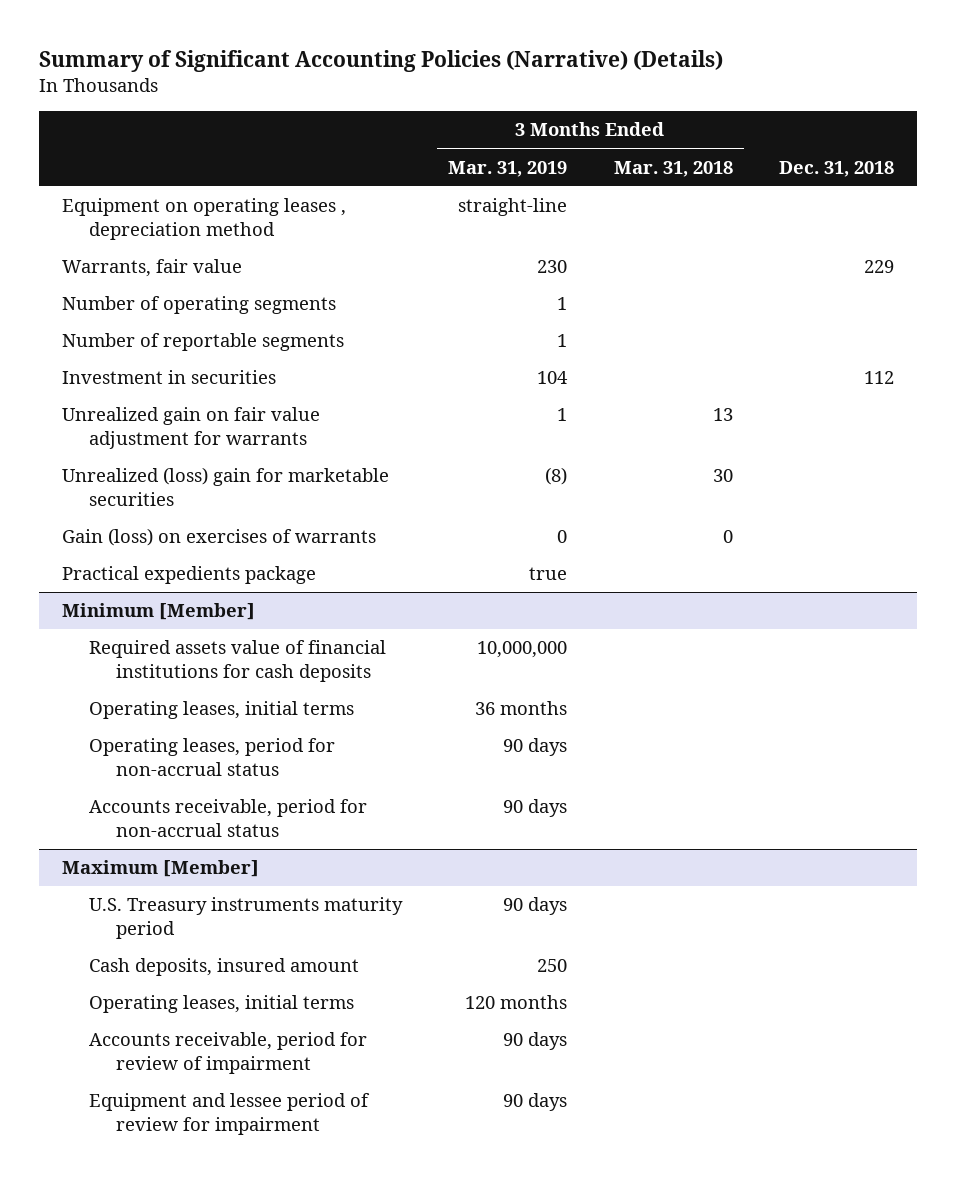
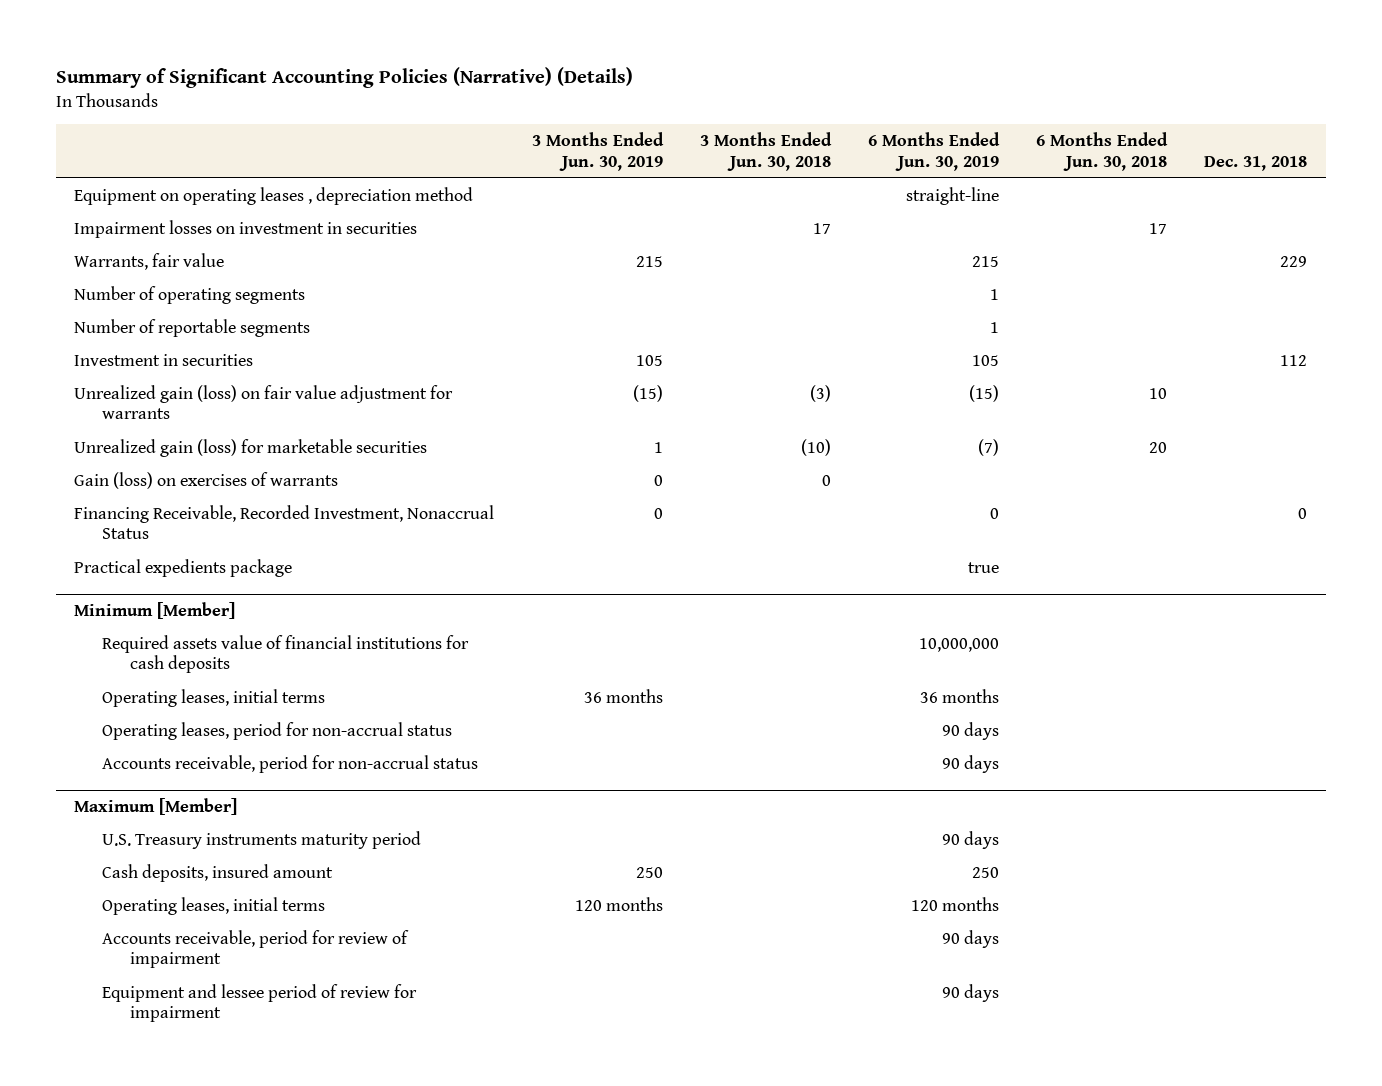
- | 3 Months Ended Mar. 31, 2019 | 3 Months Ended Mar. 31, 2018 | Dec. 31, 2018
+ | 3 Months Ended Jun. 30, 2019 | 3 Months Ended Jun. 30, 2018 | 6 Months Ended Jun. 30, 2019 | 6 Months Ended Jun. 30, 2018 | Dec. 31, 2018
+ Impairment losses on investment in securities | | 17 | | 17 |
- Unrealized gain on fair value adjustment for warrants | 1 | 13 |
- Unrealized (loss) gain for marketable securities | (8) | 30 |
+ Unrealized gain (loss) on fair value adjustment for warrants | (15) | (3) | (15) | 10 |
+ Unrealized gain (loss) for marketable securities | 1 | (10) | (7) | 20 |
+ Financing Receivable, Recorded Investment, Nonaccrual Status | 0 | | 0 | | 0

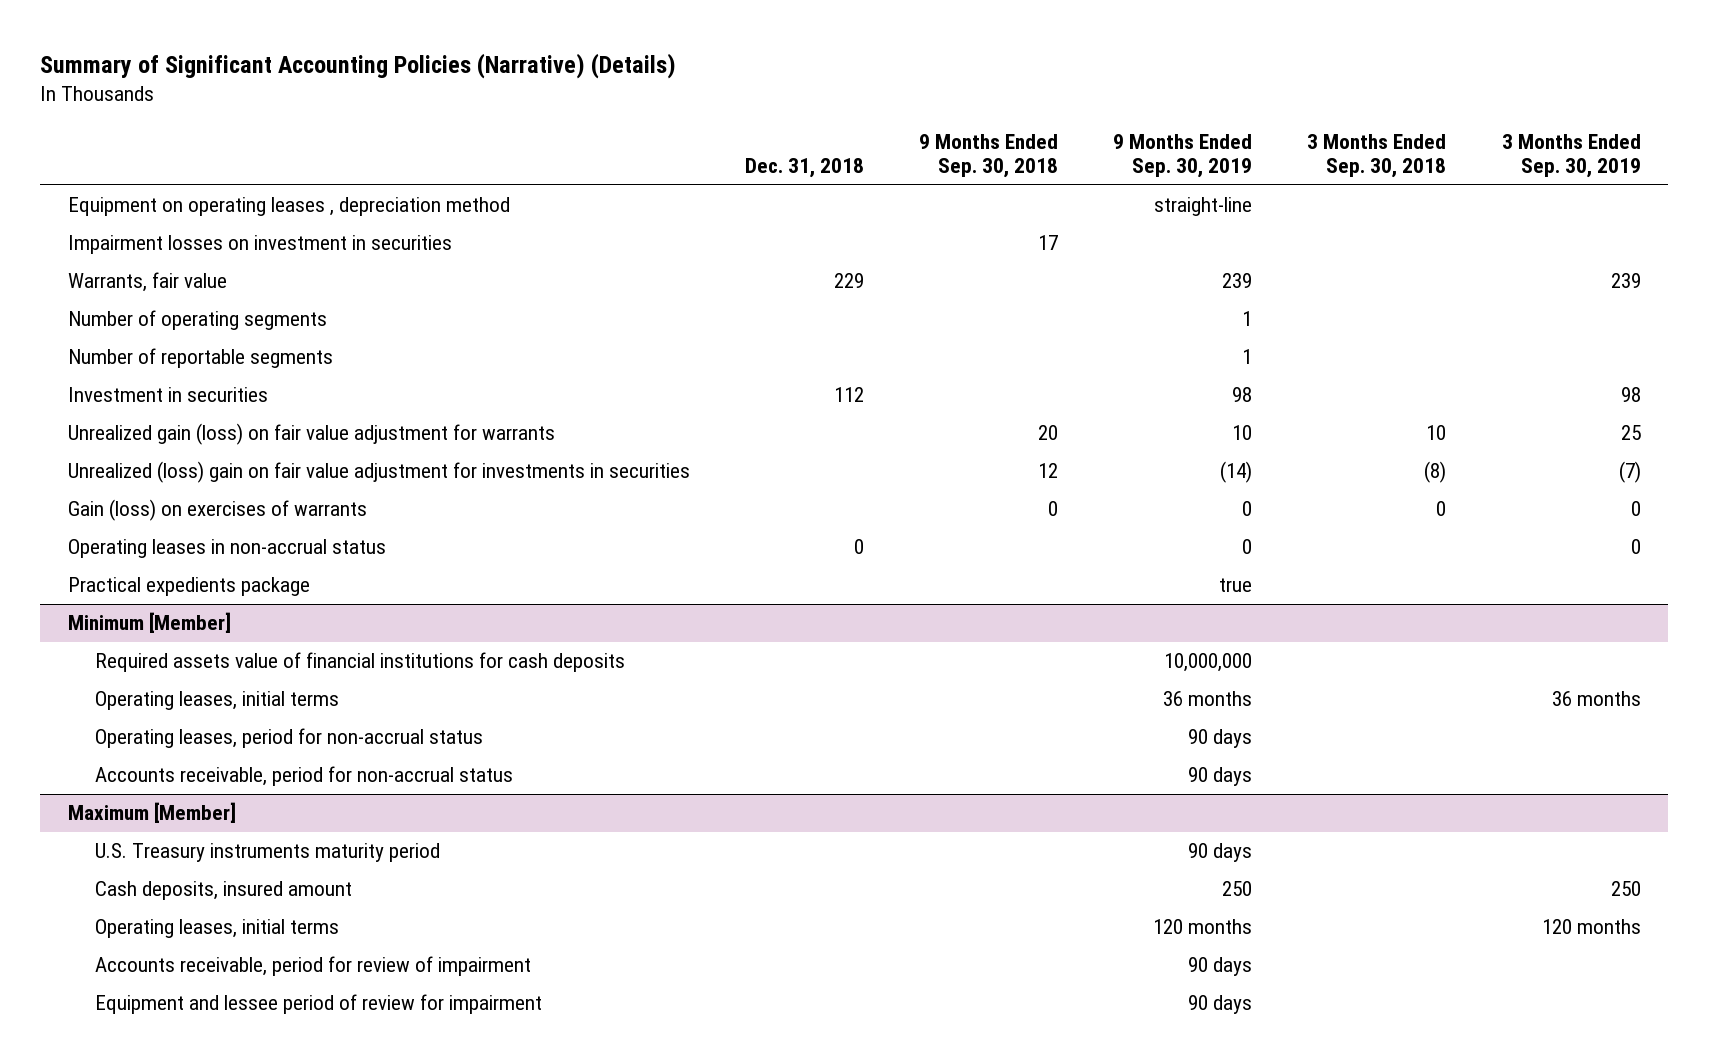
- | 3 Months Ended Jun. 30, 2019 | 3 Months Ended Jun. 30, 2018 | 6 Months Ended Jun. 30, 2019 | 6 Months Ended Jun. 30, 2018 | Dec. 31, 2018
+ | Dec. 31, 2018 | 9 Months Ended Sep. 30, 2018 | 9 Months Ended Sep. 30, 2019 | 3 Months Ended Sep. 30, 2018 | 3 Months Ended Sep. 30, 2019
- Unrealized gain (loss) for marketable securities | 1 | (10) | (7) | 20 |
+ Unrealized (loss) gain on fair value adjustment for investments in securities | | 12 | (14) | (8) | (7)
- Financing Receivable, Recorded Investment, Nonaccrual Status | 0 | | 0 | | 0
+ Operating leases in non-accrual status | 0 | | 0 | | 0

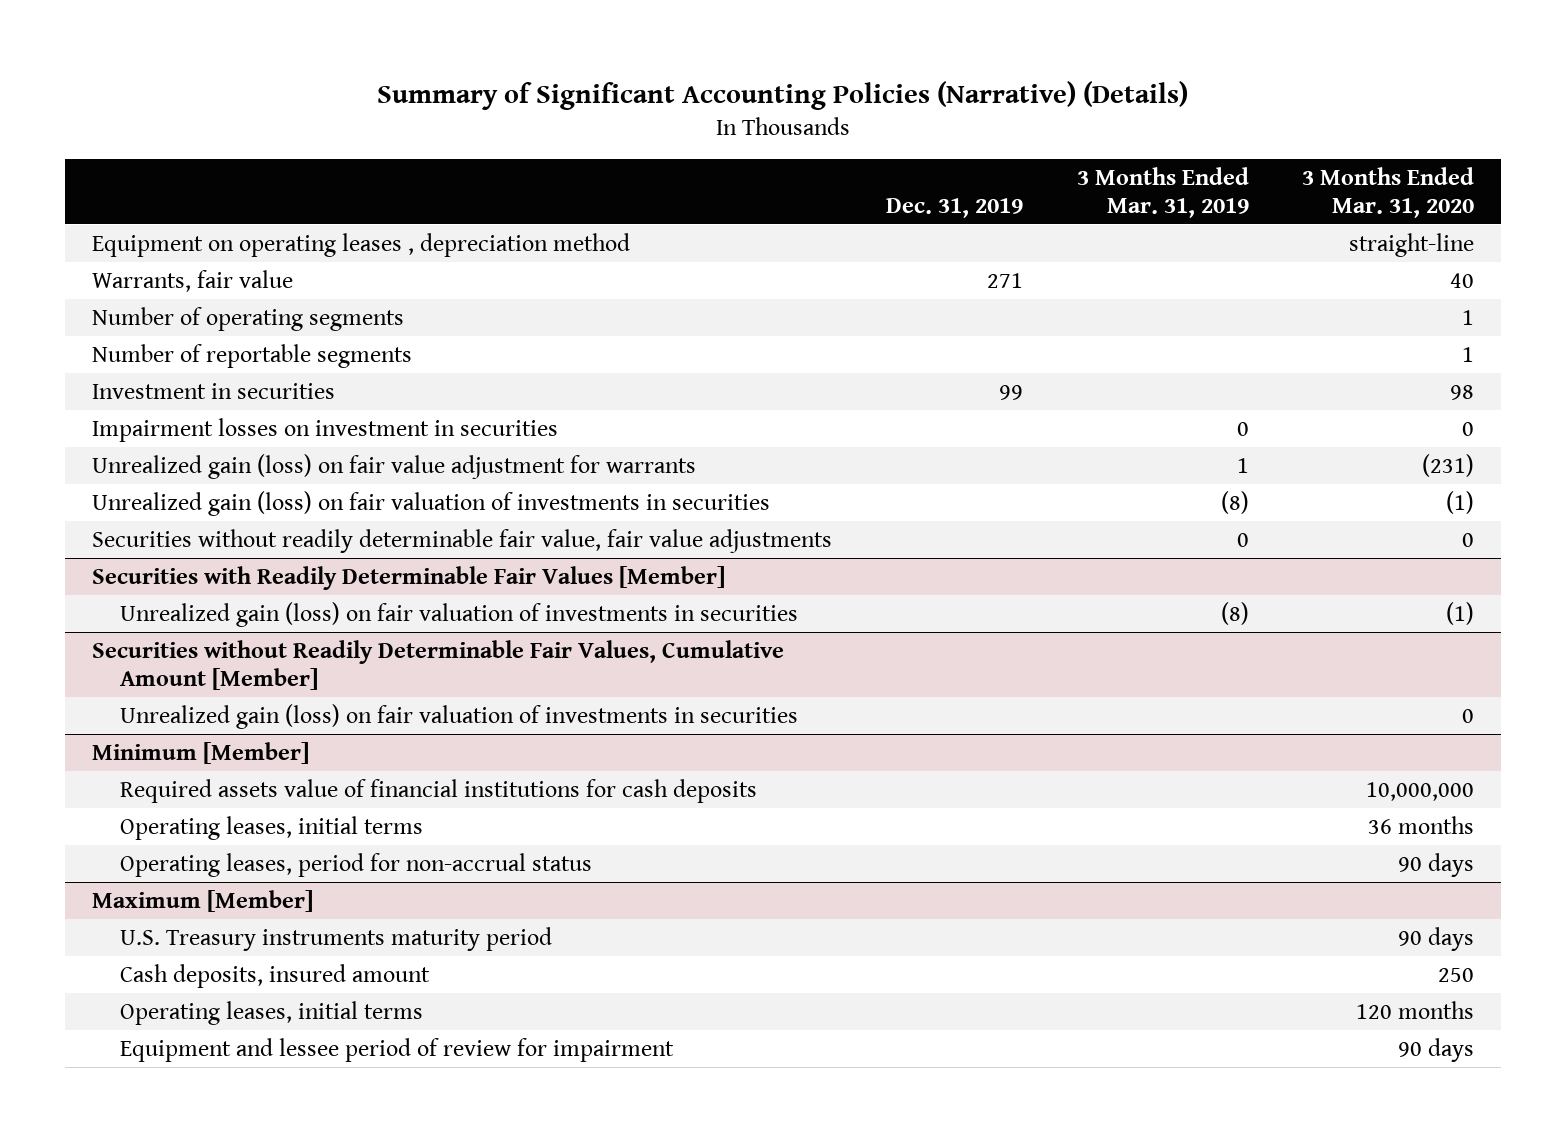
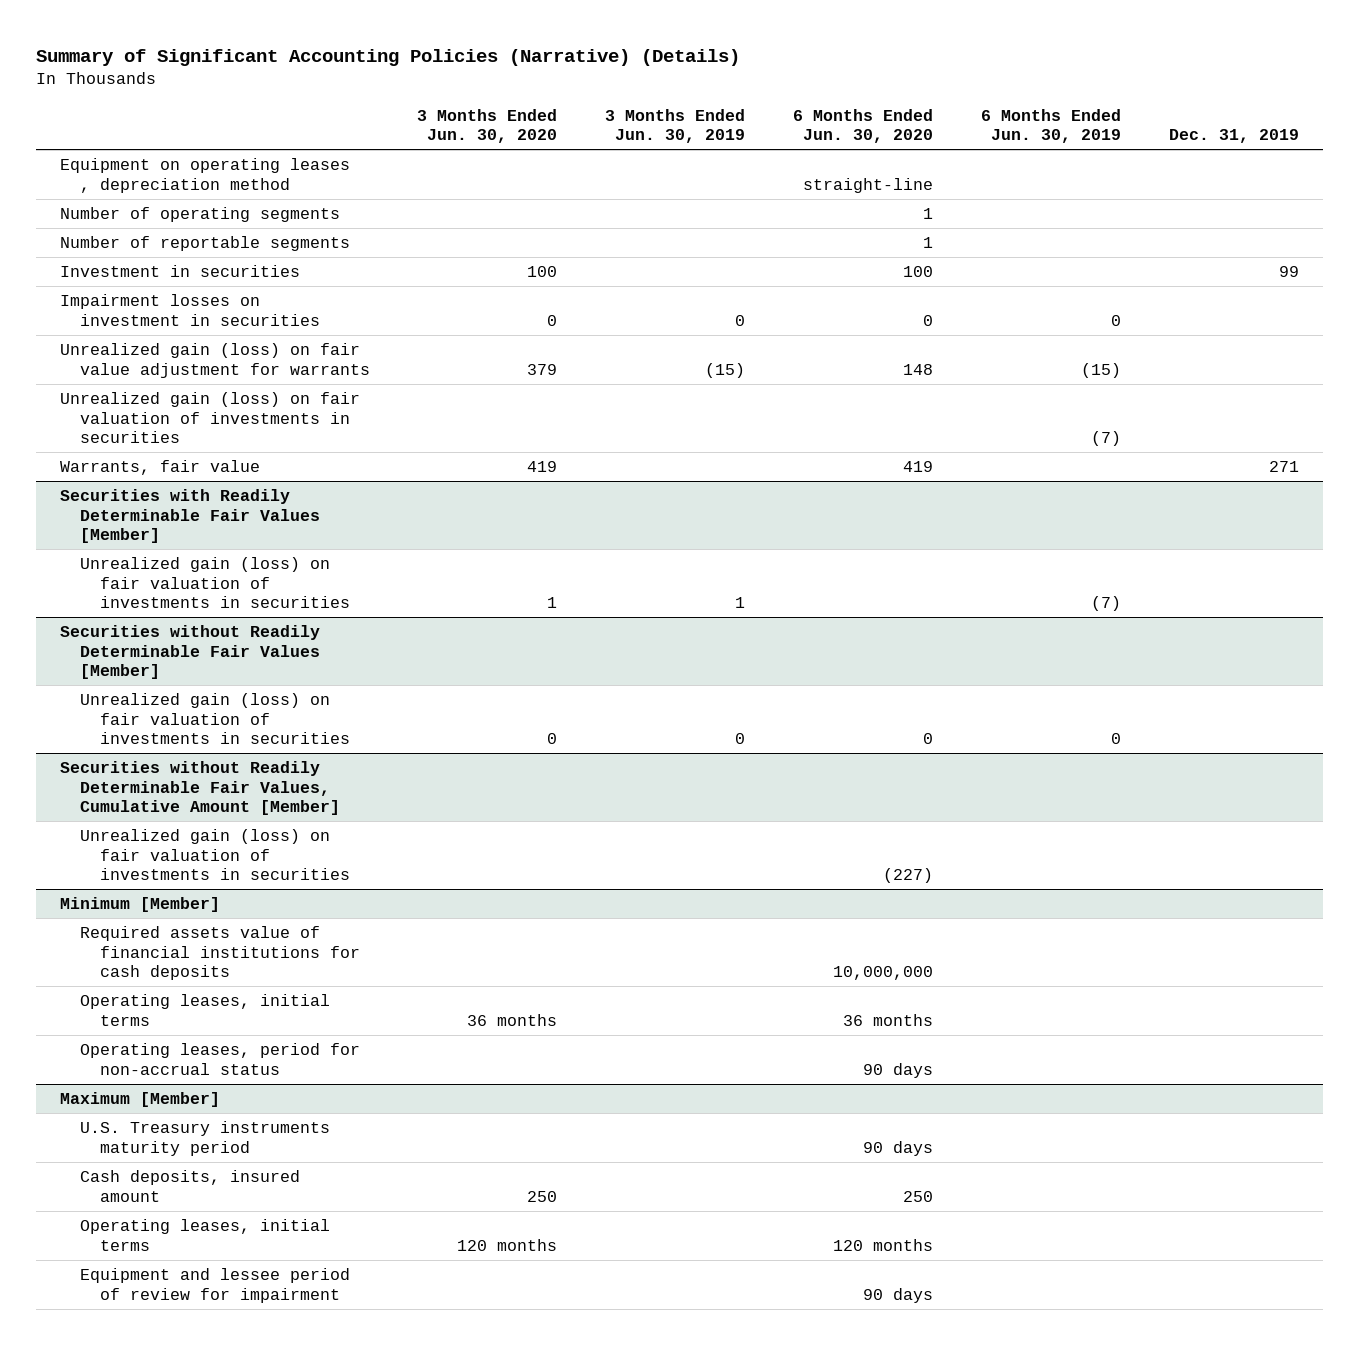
- | Dec. 31, 2019 | 3 Months Ended Mar. 31, 2019 | 3 Months Ended Mar. 31, 2020
+ | 3 Months Ended Jun. 30, 2020 | 3 Months Ended Jun. 30, 2019 | 6 Months Ended Jun. 30, 2020 | 6 Months Ended Jun. 30, 2019 | Dec. 31, 2019
- Securities without readily determinable fair value, fair value adjustments | | 0 | 0
moved down: Warrants, fair value | 419 | | 419 | | 271
+ Securities without Readily Determinable Fair Values [Member]
+ Unrealized gain (loss) on fair valuation of investments in securities | 0 | 0 | 0 | 0 |

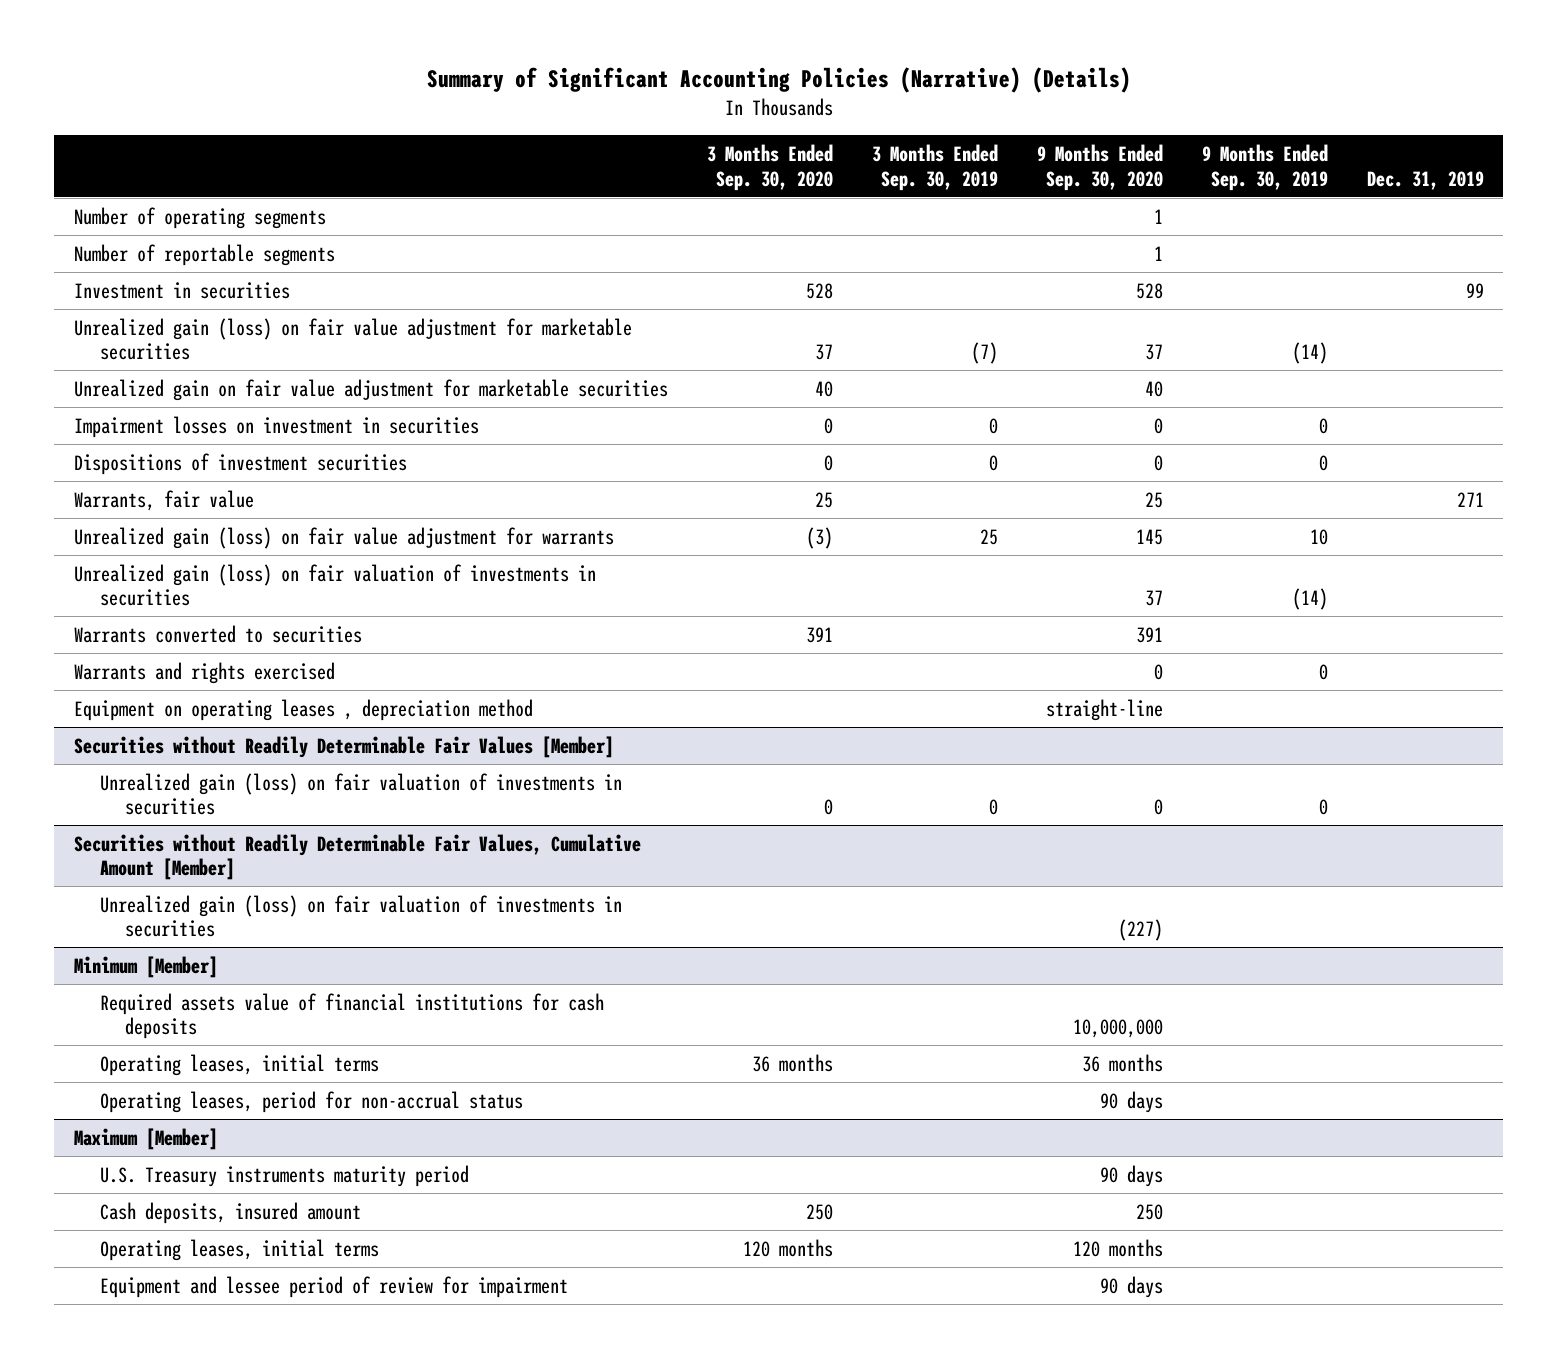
- | 3 Months Ended Jun. 30, 2020 | 3 Months Ended Jun. 30, 2019 | 6 Months Ended Jun. 30, 2020 | 6 Months Ended Jun. 30, 2019 | Dec. 31, 2019
+ | 3 Months Ended Sep. 30, 2020 | 3 Months Ended Sep. 30, 2019 | 9 Months Ended Sep. 30, 2020 | 9 Months Ended Sep. 30, 2019 | Dec. 31, 2019
+ Unrealized gain (loss) on fair value adjustment for marketable securities | 37 | (7) | 37 | (14) |
+ Unrealized gain on fair value adjustment for marketable securities | 40 | | 40 | |
+ Dispositions of investment securities | 0 | 0 | 0 | 0 |
moved up: Warrants, fair value | 25 | | 25 | | 271
- Securities with Readily Determinable Fair Values [Member]
- Unrealized gain (loss) on fair valuation of investments in securities | 1 | 1 | | (7) |
+ Warrants converted to securities | 391 | | 391 | |
+ Warrants and rights exercised | | | 0 | 0 |
moved down: Equipment on operating leases , depreciation method | | | straight-line | |

